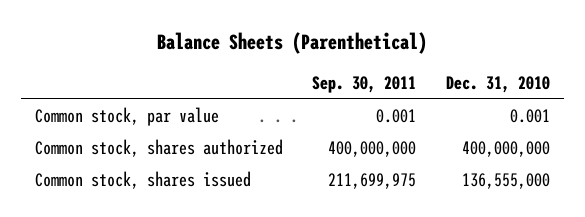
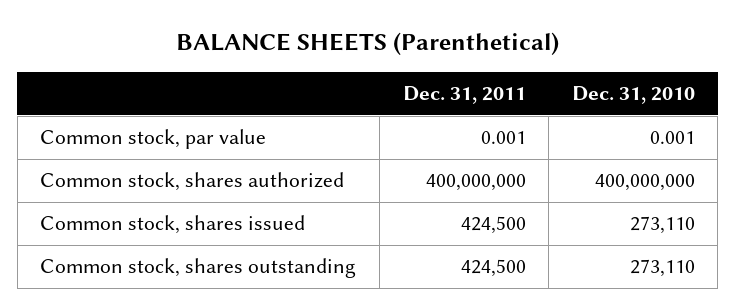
- Balance Sheets (Parenthetical)
+ BALANCE SHEETS (Parenthetical)
- | Sep. 30, 2011 | Dec. 31, 2010
+ | Dec. 31, 2011 | Dec. 31, 2010
- Common stock, shares issued | 211,699,975 | 136,555,000
+ Common stock, shares issued | 424,500 | 273,110
+ Common stock, shares outstanding | 424,500 | 273,110

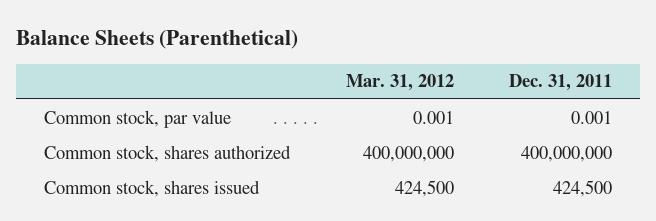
- BALANCE SHEETS (Parenthetical)
+ Balance Sheets (Parenthetical)
- | Dec. 31, 2011 | Dec. 31, 2010
+ | Mar. 31, 2012 | Dec. 31, 2011
- Common stock, shares outstanding | 424,500 | 273,110

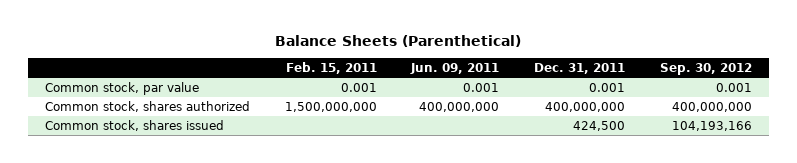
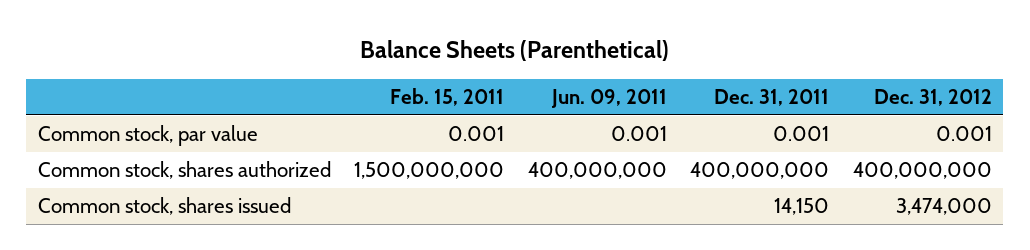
- | Feb. 15, 2011 | Jun. 09, 2011 | Dec. 31, 2011 | Sep. 30, 2012
+ | Feb. 15, 2011 | Jun. 09, 2011 | Dec. 31, 2011 | Dec. 31, 2012
- Common stock, shares issued | | | 424,500 | 104,193,166
+ Common stock, shares issued | | | 14,150 | 3,474,000

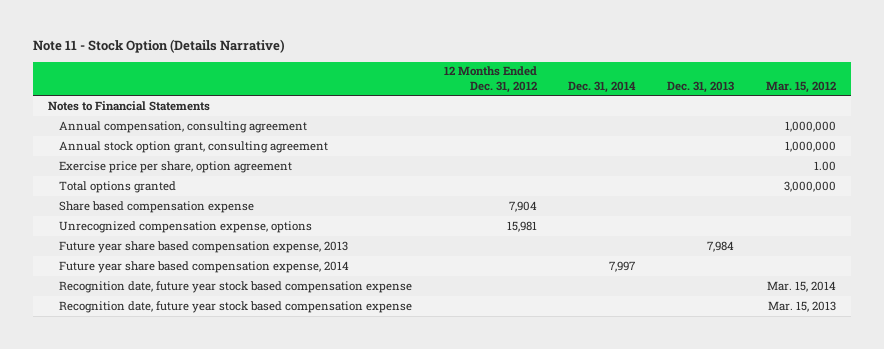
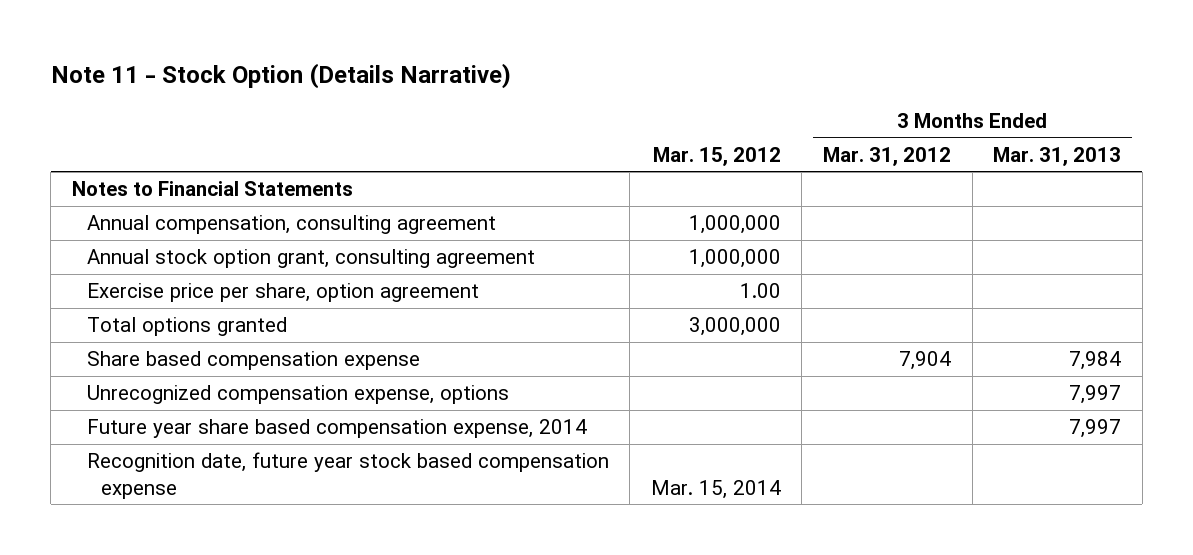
- | 12 Months Ended Dec. 31, 2012 | Dec. 31, 2014 | Dec. 31, 2013 | Mar. 15, 2012
+ | Mar. 15, 2012 | 3 Months Ended Mar. 31, 2012 | 3 Months Ended Mar. 31, 2013
- Future year share based compensation expense, 2013 | | | 7,984 |
- Recognition date, future year stock based compensation expense | | | | Mar. 15, 2013

